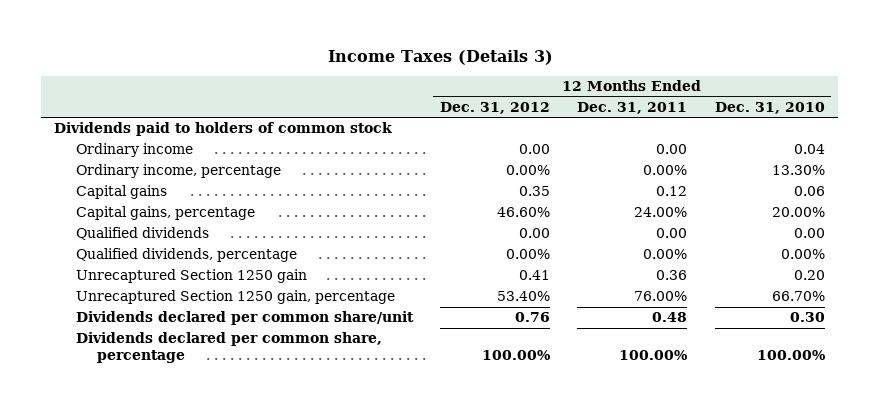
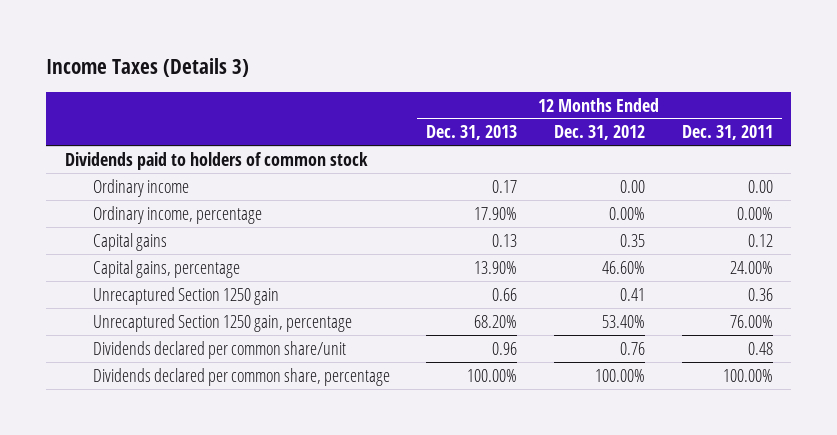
- | 12 Months Ended Dec. 31, 2012 | 12 Months Ended Dec. 31, 2011 | 12 Months Ended Dec. 31, 2010
+ | 12 Months Ended Dec. 31, 2013 | 12 Months Ended Dec. 31, 2012 | 12 Months Ended Dec. 31, 2011
- Qualified dividends | 0.00 | 0.00 | 0.00
- Qualified dividends, percentage | 0.00% | 0.00% | 0.00%

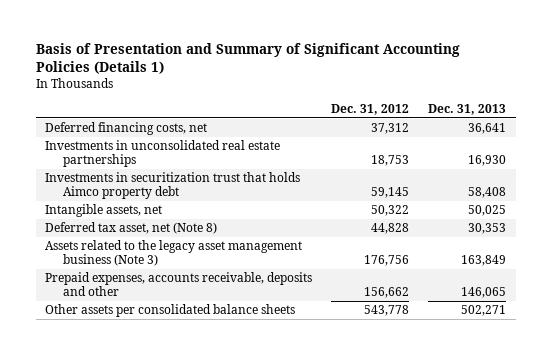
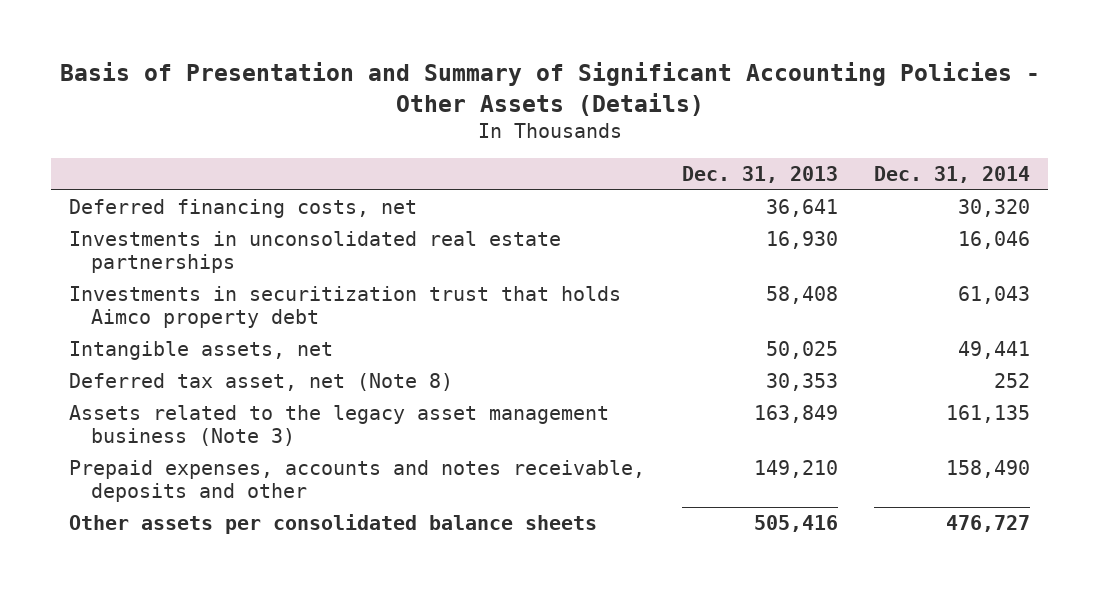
- Basis of Presentation and Summary of Significant Accounting Policies (Details 1)
+ Basis of Presentation and Summary of Significant Accounting Policies - Other Assets (Details)
- | Dec. 31, 2012 | Dec. 31, 2013
+ | Dec. 31, 2013 | Dec. 31, 2014
- Prepaid expenses, accounts receivable, deposits and other | 156,662 | 146,065
- Other assets per consolidated balance sheets | 543,778 | 502,271
+ Prepaid expenses, accounts and notes receivable, deposits and other | 149,210 | 158,490
+ Other assets per consolidated balance sheets | 505,416 | 476,727

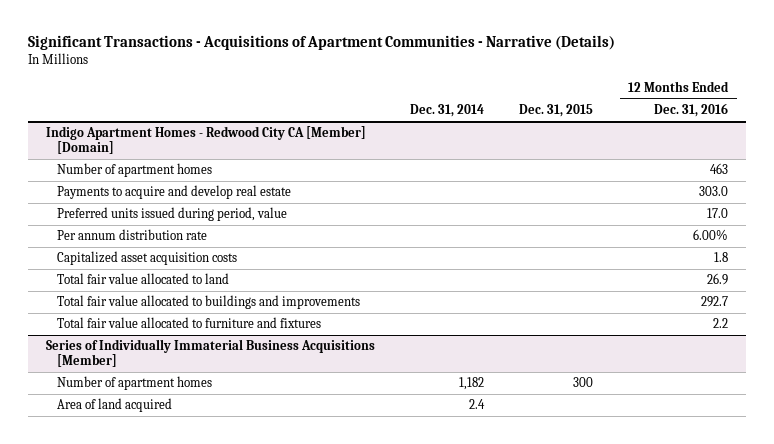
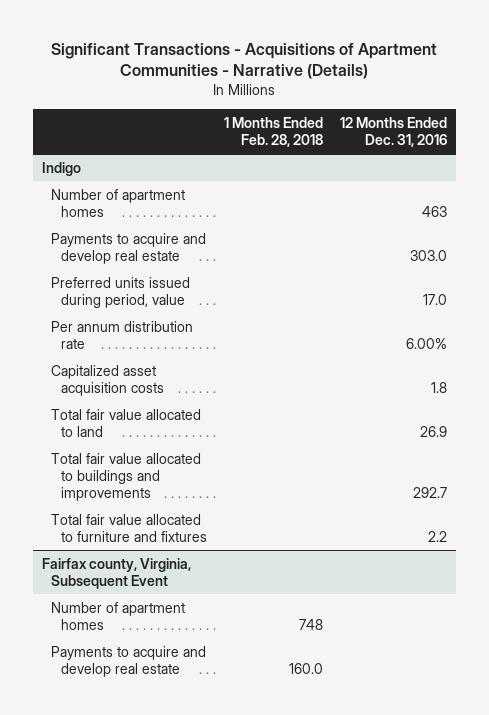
- | Dec. 31, 2014 | Dec. 31, 2015 | 12 Months Ended Dec. 31, 2016
+ | 1 Months Ended Feb. 28, 2018 | 12 Months Ended Dec. 31, 2016
- Indigo Apartment Homes - Redwood City CA [Member] [Domain]
+ Indigo
- Series of Individually Immaterial Business Acquisitions [Member]
+ Fairfax county, Virginia, Subsequent Event
- Area of land acquired | 2.4 | |
+ Payments to acquire and develop real estate | 160.0 |

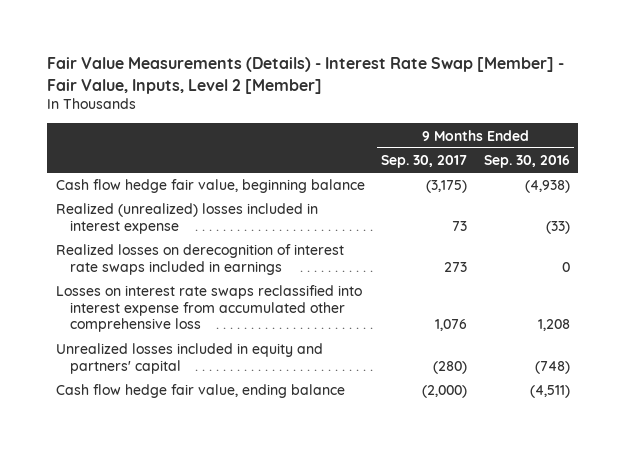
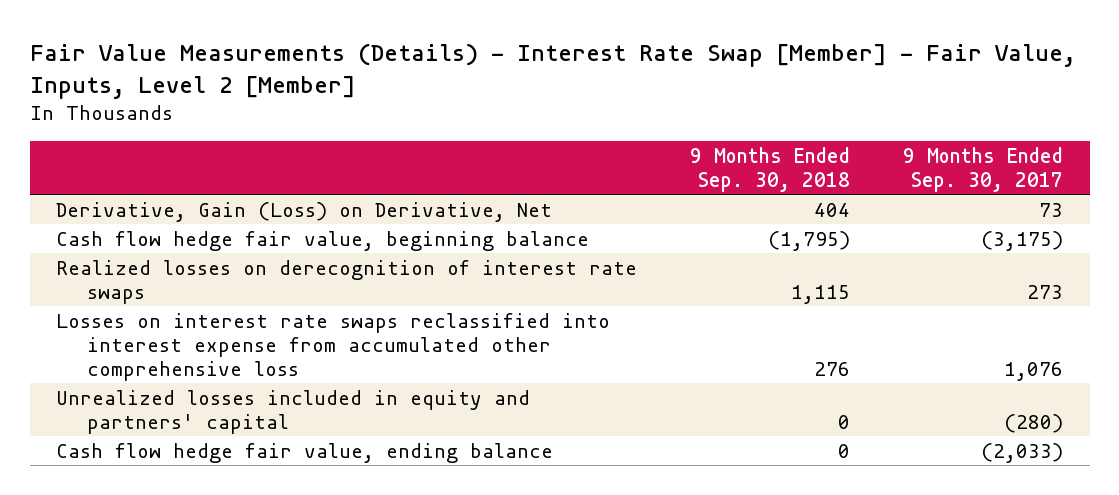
- | 9 Months Ended Sep. 30, 2017 | 9 Months Ended Sep. 30, 2016
+ | 9 Months Ended Sep. 30, 2018 | 9 Months Ended Sep. 30, 2017
+ Derivative, Gain (Loss) on Derivative, Net | 404 | 73
- Realized (unrealized) losses included in interest expense | 73 | (33)
- Realized losses on derecognition of interest rate swaps included in earnings | 273 | 0
+ Realized losses on derecognition of interest rate swaps | 1,115 | 273
- Cash flow hedge fair value, ending balance | (2,000) | (4,511)
+ Cash flow hedge fair value, ending balance | 0 | (2,033)

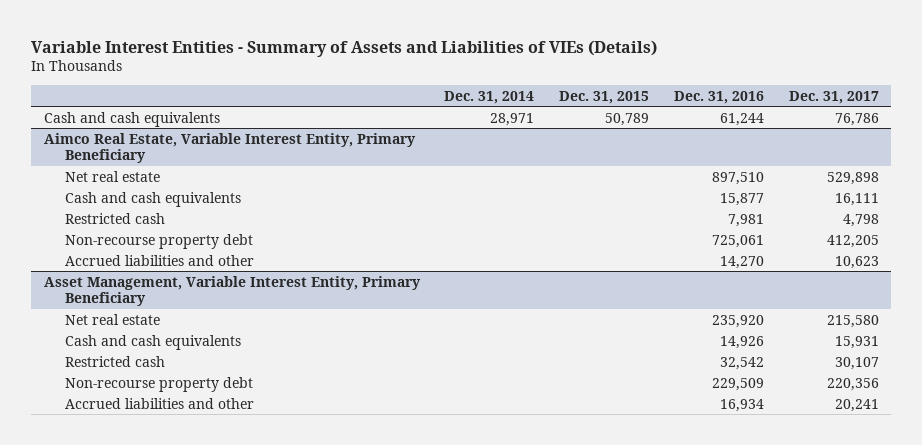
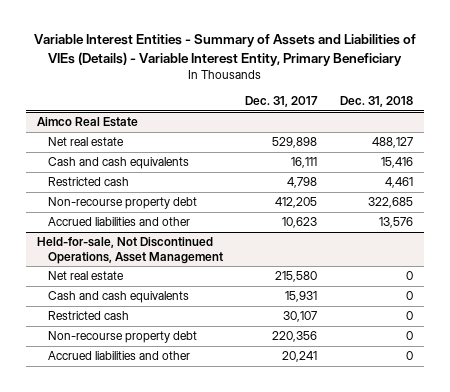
- Variable Interest Entities - Summary of Assets and Liabilities of VIEs (Details)
+ Variable Interest Entities - Summary of Assets and Liabilities of VIEs (Details) - Variable Interest Entity, Primary Beneficiary
- | Dec. 31, 2014 | Dec. 31, 2015 | Dec. 31, 2016 | Dec. 31, 2017
+ | Dec. 31, 2017 | Dec. 31, 2018
- Cash and cash equivalents | 28,971 | 50,789 | 61,244 | 76,786
- Aimco Real Estate, Variable Interest Entity, Primary Beneficiary
+ Aimco Real Estate
- Asset Management, Variable Interest Entity, Primary Beneficiary
+ Held-for-sale, Not Discontinued Operations, Asset Management

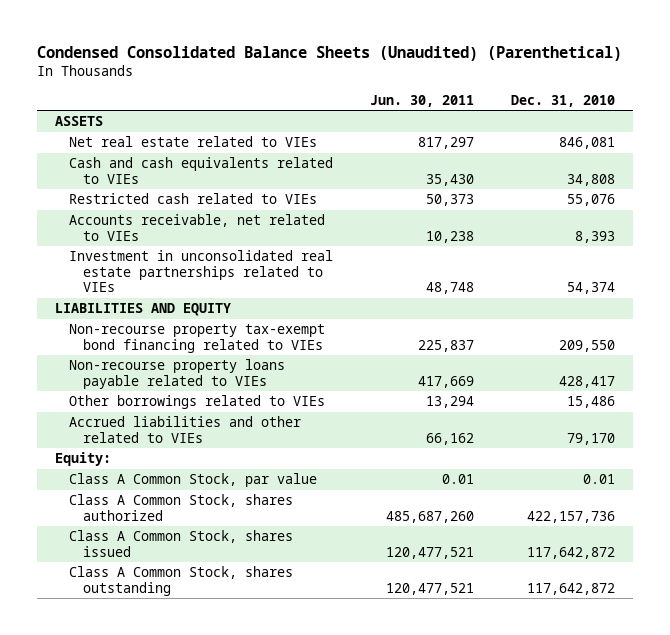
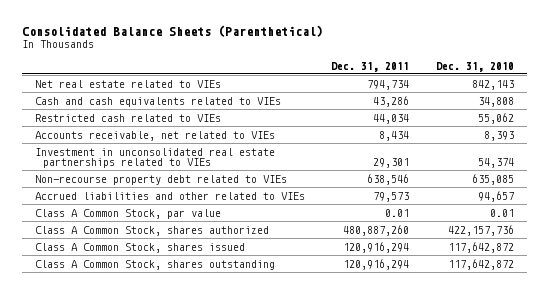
- Condensed Consolidated Balance Sheets (Unaudited) (Parenthetical)
+ Consolidated Balance Sheets (Parenthetical)
- | Jun. 30, 2011 | Dec. 31, 2010
+ | Dec. 31, 2011 | Dec. 31, 2010
- ASSETS
- Net real estate related to VIEs | 817,297 | 846,081
+ Net real estate related to VIEs | 794,734 | 842,143
- Restricted cash related to VIEs | 50,373 | 55,076
+ Restricted cash related to VIEs | 44,034 | 55,062
- LIABILITIES AND EQUITY
- Non-recourse property tax-exempt bond financing related to VIEs | 225,837 | 209,550
- Non-recourse property loans payable related to VIEs | 417,669 | 428,417
- Other borrowings related to VIEs | 13,294 | 15,486
- Accrued liabilities and other related to VIEs | 66,162 | 79,170
- Equity:
+ Non-recourse property debt related to VIEs | 638,546 | 635,085
+ Accrued liabilities and other related to VIEs | 79,573 | 94,657

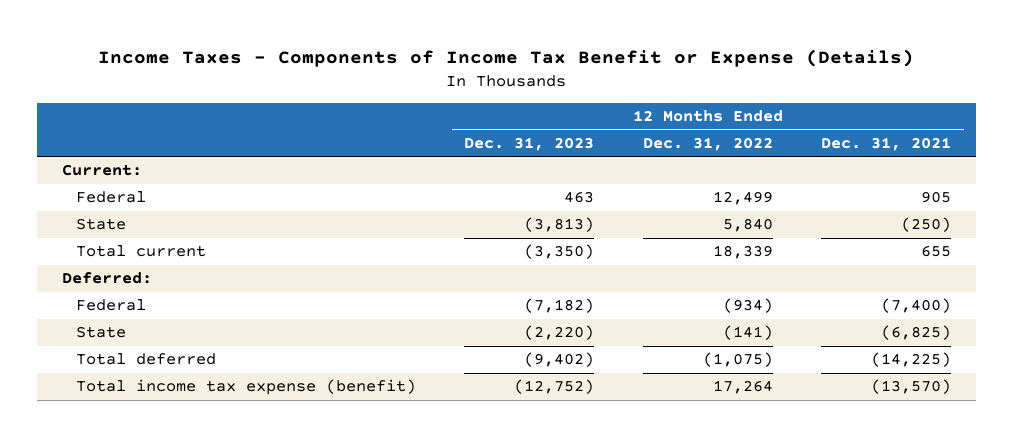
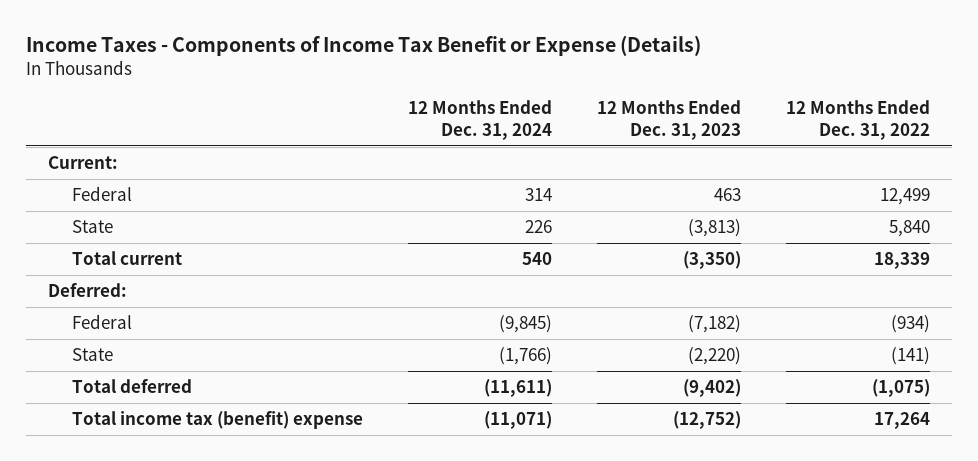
- | 12 Months Ended Dec. 31, 2023 | 12 Months Ended Dec. 31, 2022 | 12 Months Ended Dec. 31, 2021
+ | 12 Months Ended Dec. 31, 2024 | 12 Months Ended Dec. 31, 2023 | 12 Months Ended Dec. 31, 2022
- Total income tax expense (benefit) | (12,752) | 17,264 | (13,570)
+ Total income tax (benefit) expense | (11,071) | (12,752) | 17,264

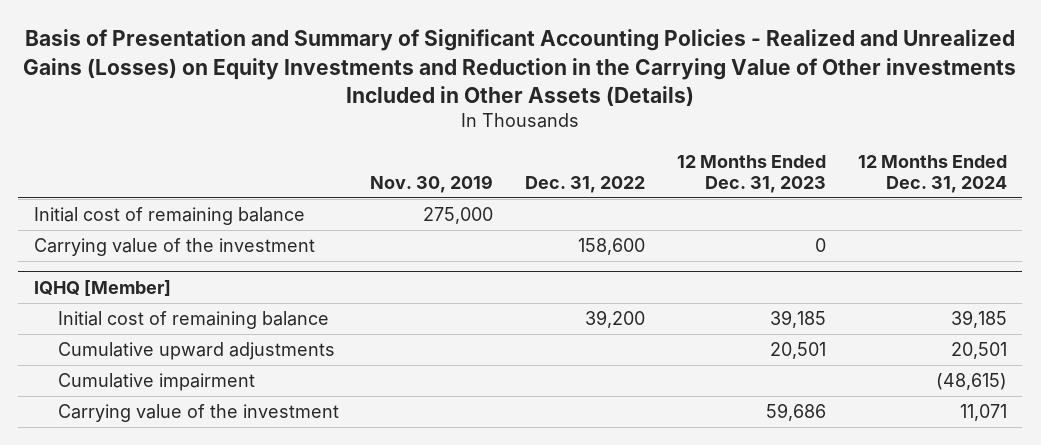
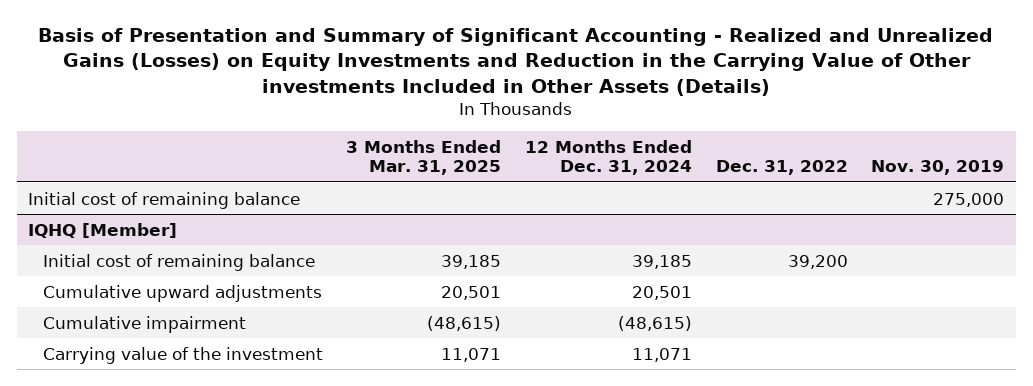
- Basis of Presentation and Summary of Significant Accounting Policies - Realized and Unrealized Gains (Losses) on Equity Investments and Reduction in the Carrying Value of Other investments Included in Other Assets (Details)
+ Basis of Presentation and Summary of Significant Accounting - Realized and Unrealized Gains (Losses) on Equity Investments and Reduction in the Carrying Value of Other investments Included in Other Assets (Details)
- | Nov. 30, 2019 | Dec. 31, 2022 | 12 Months Ended Dec. 31, 2023 | 12 Months Ended Dec. 31, 2024
+ | 3 Months Ended Mar. 31, 2025 | 12 Months Ended Dec. 31, 2024 | Dec. 31, 2022 | Nov. 30, 2019
- Carrying value of the investment | | 158,600 | 0 |

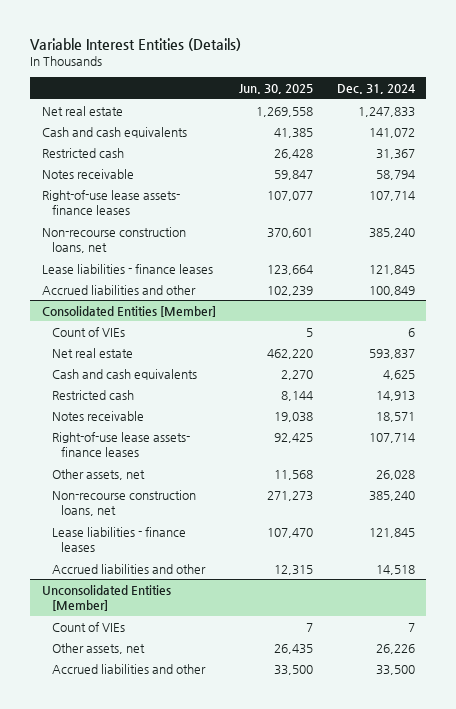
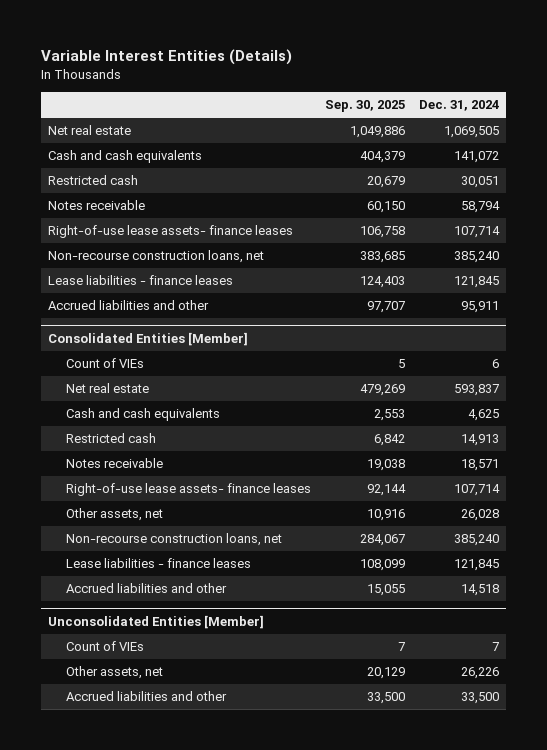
- | Jun. 30, 2025 | Dec. 31, 2024
+ | Sep. 30, 2025 | Dec. 31, 2024
- Net real estate | 1,269,558 | 1,247,833
+ Net real estate | 1,049,886 | 1,069,505
- Restricted cash | 26,428 | 31,367
+ Restricted cash | 20,679 | 30,051
- Accrued liabilities and other | 102,239 | 100,849
+ Accrued liabilities and other | 97,707 | 95,911

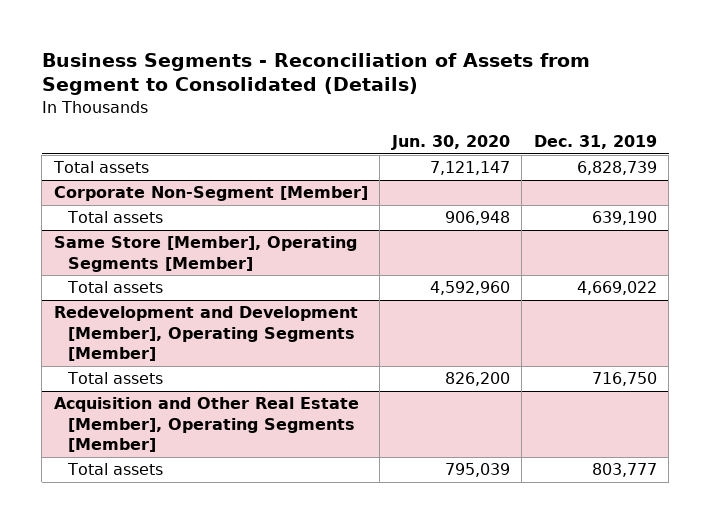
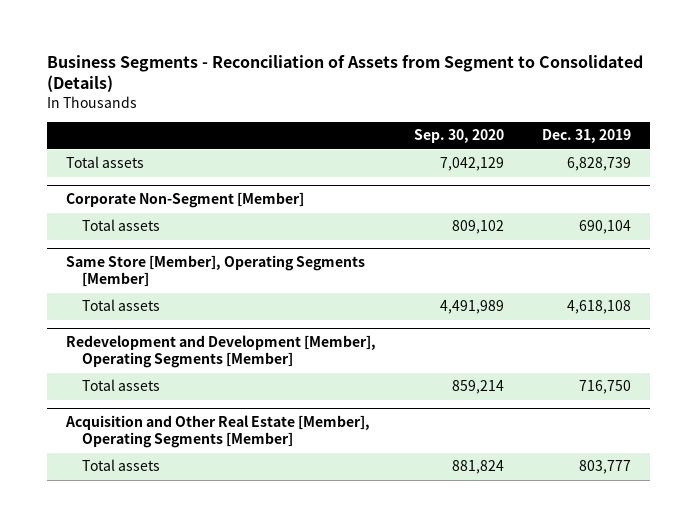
- | Jun. 30, 2020 | Dec. 31, 2019
+ | Sep. 30, 2020 | Dec. 31, 2019
@ Corporate Non-Segment [Member]
- Total assets | 906,948 | 639,190
+ Total assets | 809,102 | 690,104
@ Same Store [Member], Operating Segments [Member]
- Total assets | 4,592,960 | 4,669,022
+ Total assets | 4,491,989 | 4,618,108

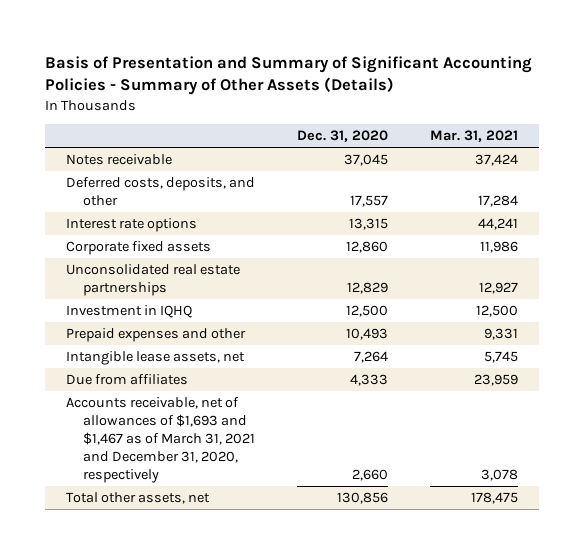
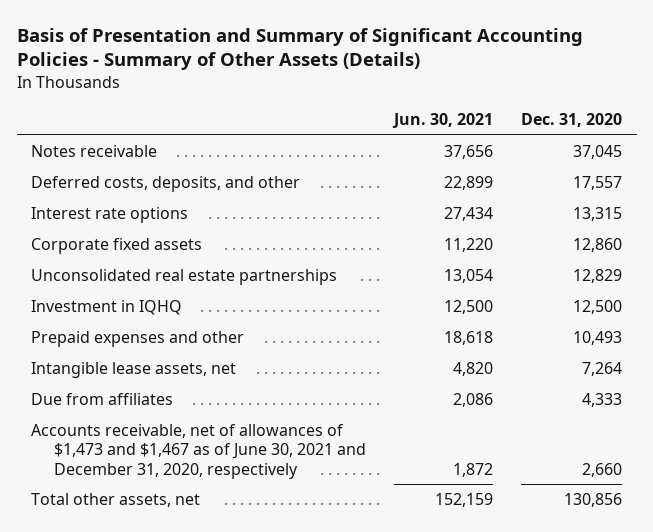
- | Dec. 31, 2020 | Mar. 31, 2021
+ | Jun. 30, 2021 | Dec. 31, 2020
- Accounts receivable, net of allowances of $1,693 and $1,467 as of March 31, 2021 and December 31, 2020, respectively | 2,660 | 3,078
+ Accounts receivable, net of allowances of $1,473 and $1,467 as of June 30, 2021 and December 31, 2020, respectively | 1,872 | 2,660

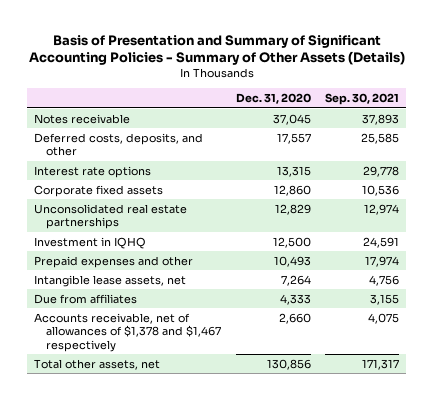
- | Jun. 30, 2021 | Dec. 31, 2020
+ | Dec. 31, 2020 | Sep. 30, 2021
- Accounts receivable, net of allowances of $1,473 and $1,467 as of June 30, 2021 and December 31, 2020, respectively | 1,872 | 2,660
+ Accounts receivable, net of allowances of $1,378 and $1,467 respectively | 2,660 | 4,075

